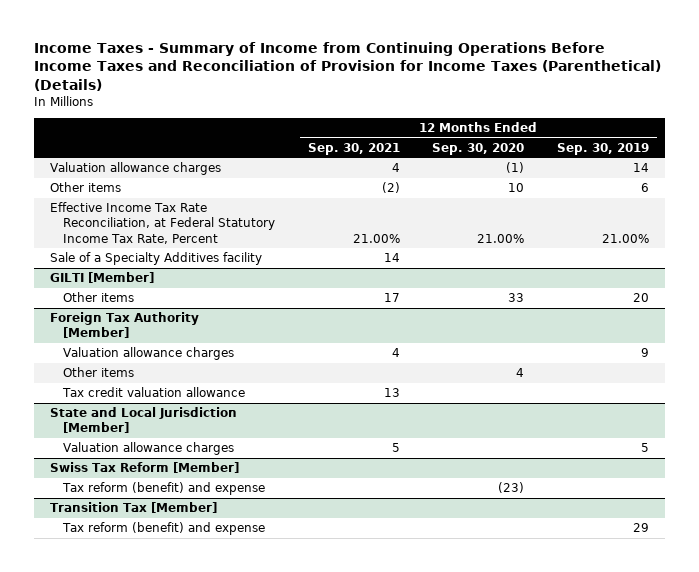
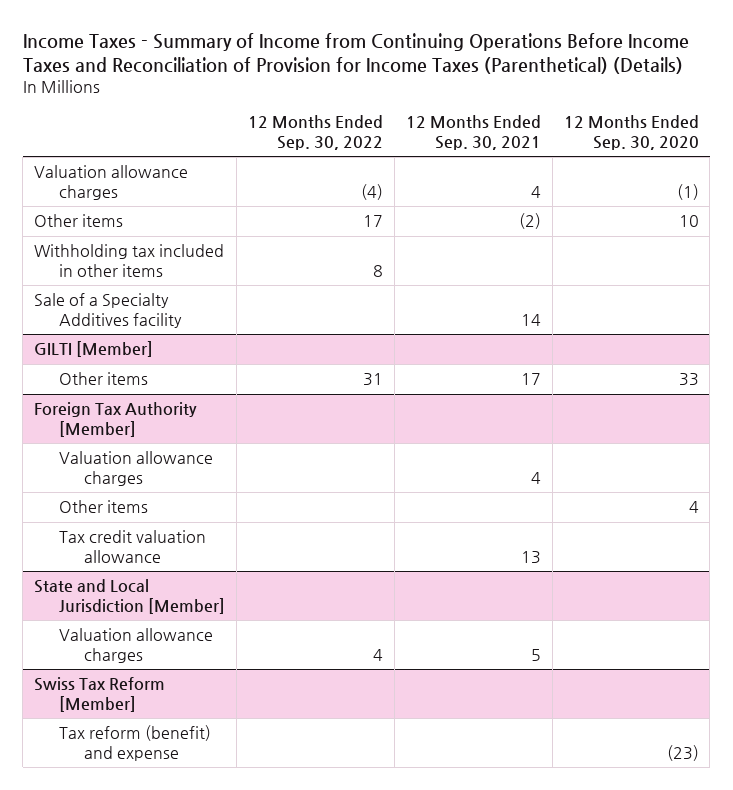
- | 12 Months Ended Sep. 30, 2021 | 12 Months Ended Sep. 30, 2020 | 12 Months Ended Sep. 30, 2019
+ | 12 Months Ended Sep. 30, 2022 | 12 Months Ended Sep. 30, 2021 | 12 Months Ended Sep. 30, 2020
- Effective Income Tax Rate Reconciliation, at Federal Statutory Income Tax Rate, Percent | 21.00% | 21.00% | 21.00%
+ Withholding tax included in other items | 8 | |
- Transition Tax [Member]
- Tax reform (benefit) and expense | | | 29

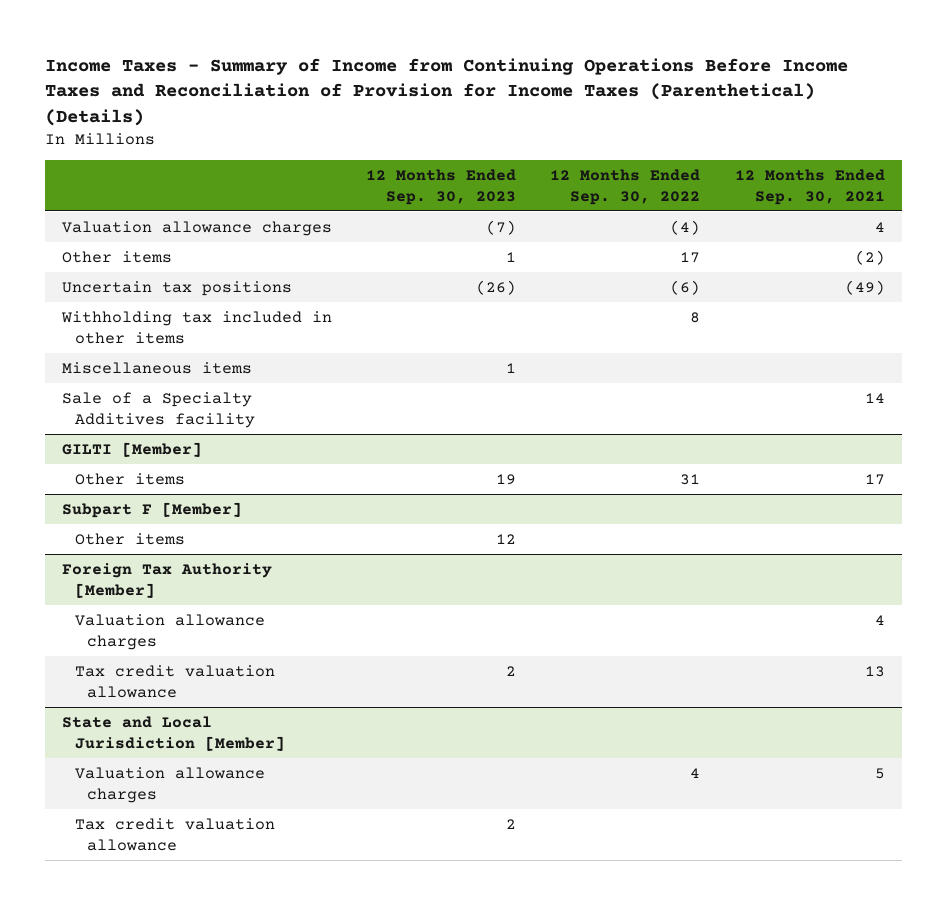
- | 12 Months Ended Sep. 30, 2022 | 12 Months Ended Sep. 30, 2021 | 12 Months Ended Sep. 30, 2020
+ | 12 Months Ended Sep. 30, 2023 | 12 Months Ended Sep. 30, 2022 | 12 Months Ended Sep. 30, 2021
+ Uncertain tax positions | (26) | (6) | (49)
+ Miscellaneous items | 1 | |
+ Subpart F [Member]
+ Other items | 12 | |
@ Foreign Tax Authority [Member]
- Other items | | | 4
- Swiss Tax Reform [Member]
- Tax reform (benefit) and expense | | | (23)
@ State and Local Jurisdiction [Member]
+ Tax credit valuation allowance | 2 | |

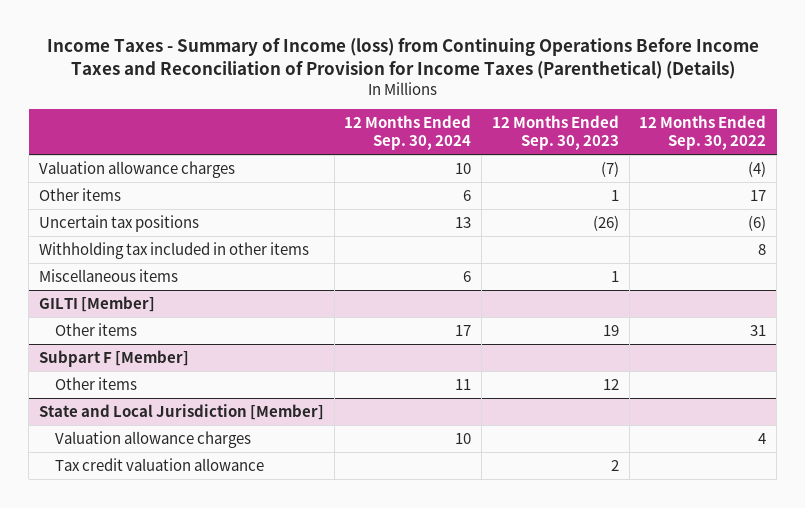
- Income Taxes - Summary of Income from Continuing Operations Before Income Taxes and Reconciliation of Provision for Income Taxes (Parenthetical) (Details)
+ Income Taxes - Summary of Income (loss) from Continuing Operations Before Income Taxes and Reconciliation of Provision for Income Taxes (Parenthetical) (Details)
- | 12 Months Ended Sep. 30, 2023 | 12 Months Ended Sep. 30, 2022 | 12 Months Ended Sep. 30, 2021
+ | 12 Months Ended Sep. 30, 2024 | 12 Months Ended Sep. 30, 2023 | 12 Months Ended Sep. 30, 2022
- Sale of a Specialty Additives facility | | | 14
- Foreign Tax Authority [Member]
- Valuation allowance charges | | | 4
- Tax credit valuation allowance | 2 | | 13

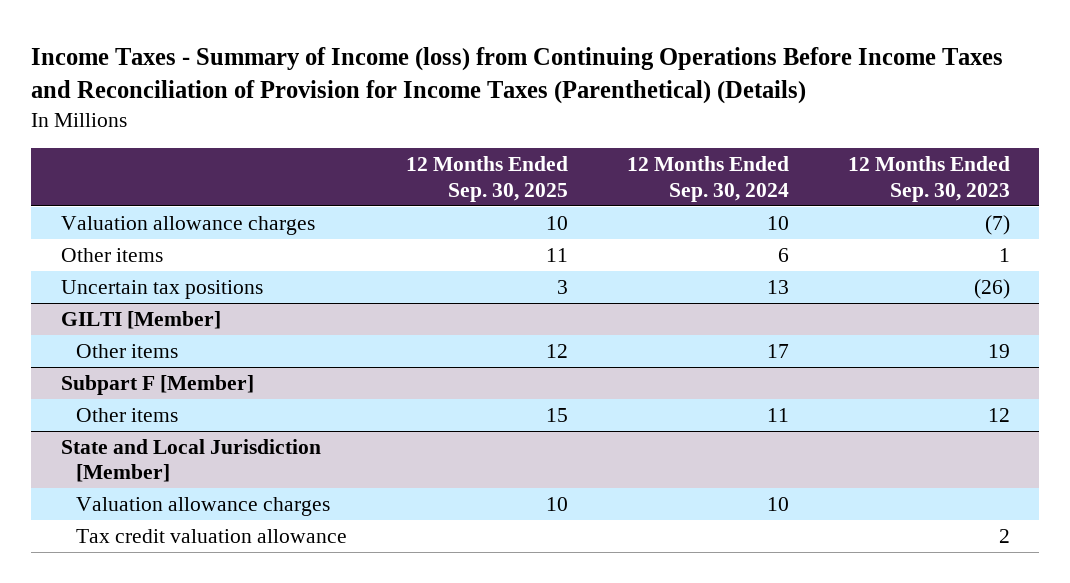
- | 12 Months Ended Sep. 30, 2024 | 12 Months Ended Sep. 30, 2023 | 12 Months Ended Sep. 30, 2022
+ | 12 Months Ended Sep. 30, 2025 | 12 Months Ended Sep. 30, 2024 | 12 Months Ended Sep. 30, 2023
- Withholding tax included in other items | | | 8
- Miscellaneous items | 6 | 1 |

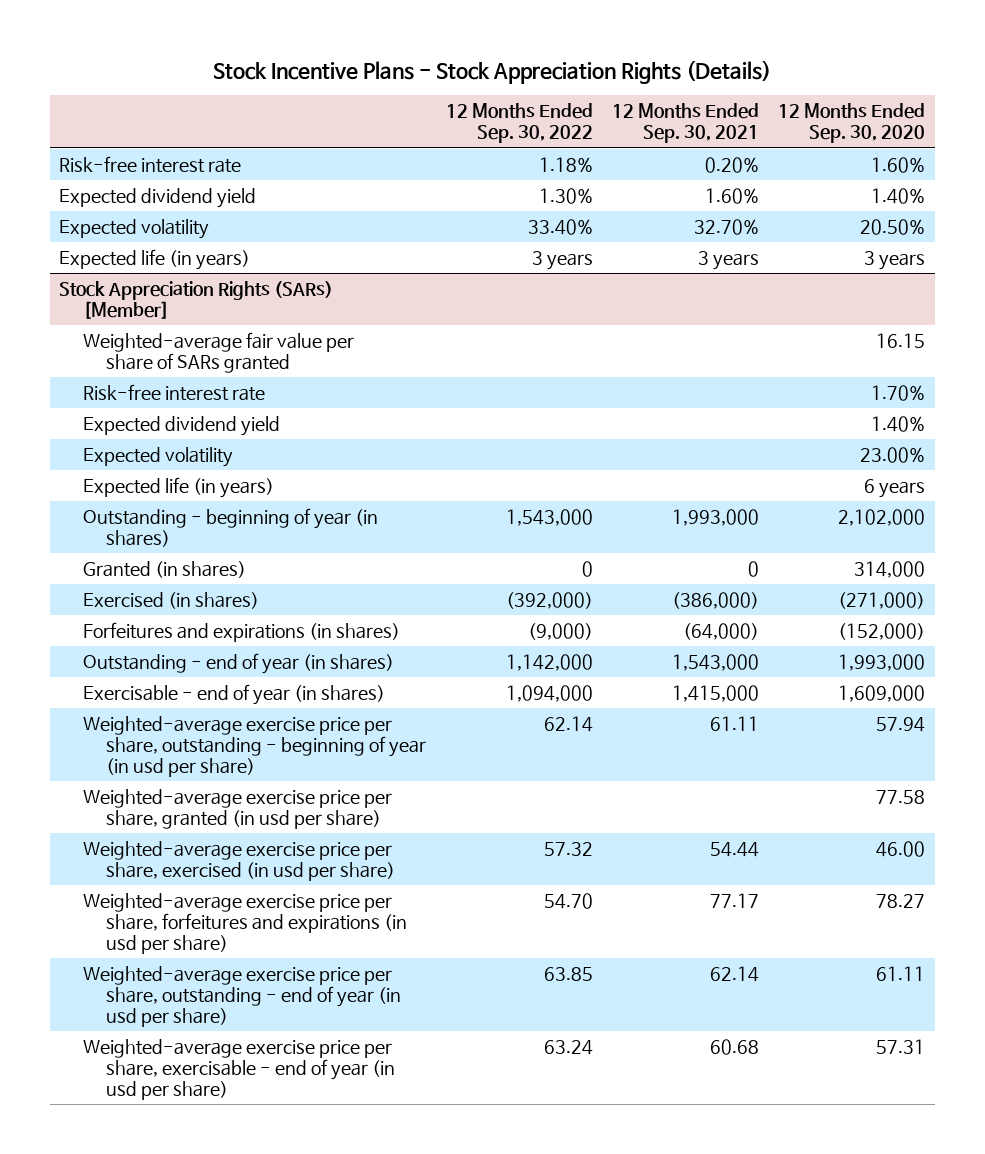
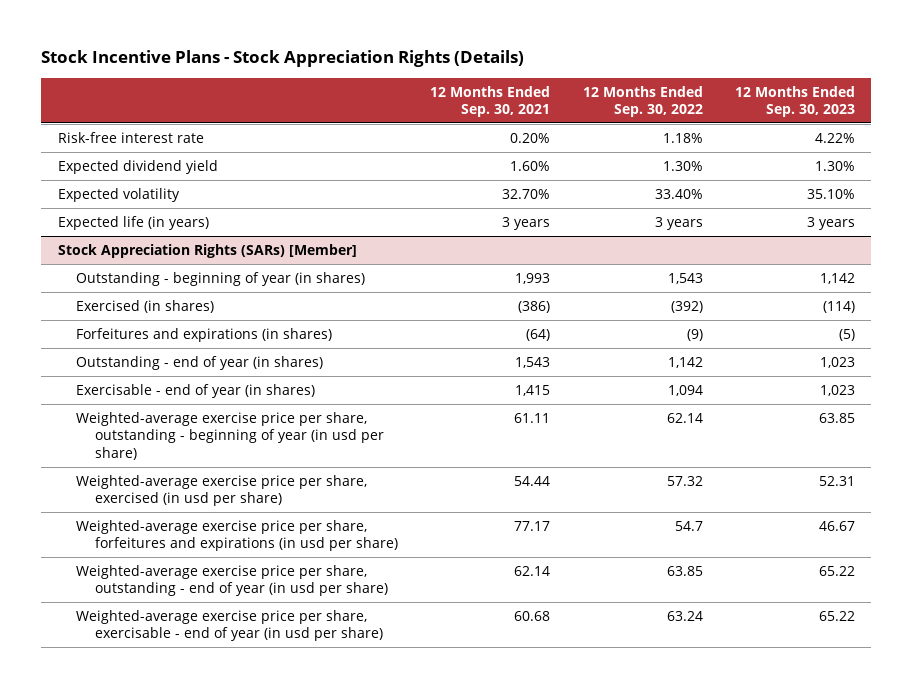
- | 12 Months Ended Sep. 30, 2022 | 12 Months Ended Sep. 30, 2021 | 12 Months Ended Sep. 30, 2020
+ | 12 Months Ended Sep. 30, 2021 | 12 Months Ended Sep. 30, 2022 | 12 Months Ended Sep. 30, 2023
@ Stock Appreciation Rights (SARs) [Member]
- Weighted-average fair value per share of SARs granted | | | 16.15
- Risk-free interest rate | | | 1.70%
- Expected dividend yield | | | 1.40%
- Expected volatility | | | 23.00%
- Expected life (in years) | | | 6 years
- Outstanding - beginning of year (in shares) | 1,543,000 | 1,993,000 | 2,102,000
- Granted (in shares) | 0 | 0 | 314,000
- Exercised (in shares) | (392,000) | (386,000) | (271,000)
- Forfeitures and expirations (in shares) | (9,000) | (64,000) | (152,000)
- Outstanding - end of year (in shares) | 1,142,000 | 1,543,000 | 1,993,000
- Exercisable - end of year (in shares) | 1,094,000 | 1,415,000 | 1,609,000
+ Outstanding - beginning of year (in shares) | 1,993 | 1,543 | 1,142
+ Exercised (in shares) | (386) | (392) | (114)
+ Forfeitures and expirations (in shares) | (64) | (9) | (5)
+ Outstanding - end of year (in shares) | 1,543 | 1,142 | 1,023
+ Exercisable - end of year (in shares) | 1,415 | 1,094 | 1,023
- Weighted-average exercise price per share, granted (in usd per share) | | | 77.58
- Weighted-average exercise price per share, forfeitures and expirations (in usd per share) | 54.70 | 77.17 | 78.27
+ Weighted-average exercise price per share, forfeitures and expirations (in usd per share) | 77.17 | 54.7 | 46.67

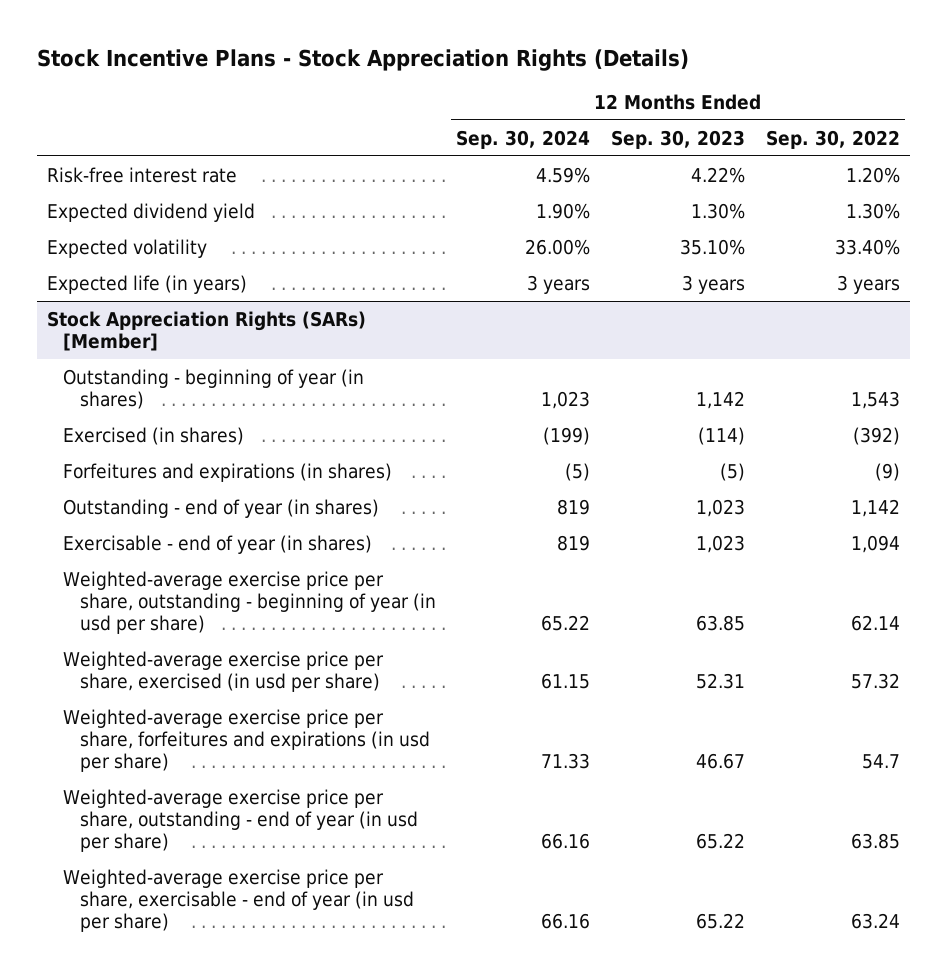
- | 12 Months Ended Sep. 30, 2021 | 12 Months Ended Sep. 30, 2022 | 12 Months Ended Sep. 30, 2023
+ | 12 Months Ended Sep. 30, 2024 | 12 Months Ended Sep. 30, 2023 | 12 Months Ended Sep. 30, 2022
- Risk-free interest rate | 0.20% | 1.18% | 4.22%
+ Risk-free interest rate | 4.59% | 4.22% | 1.20%

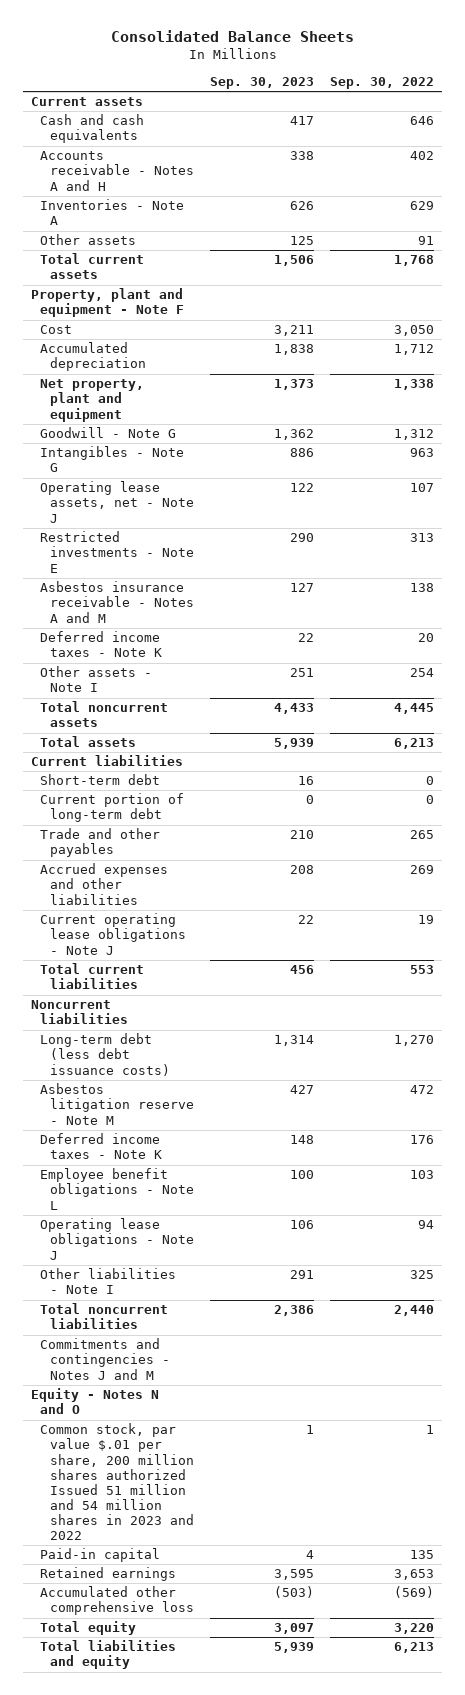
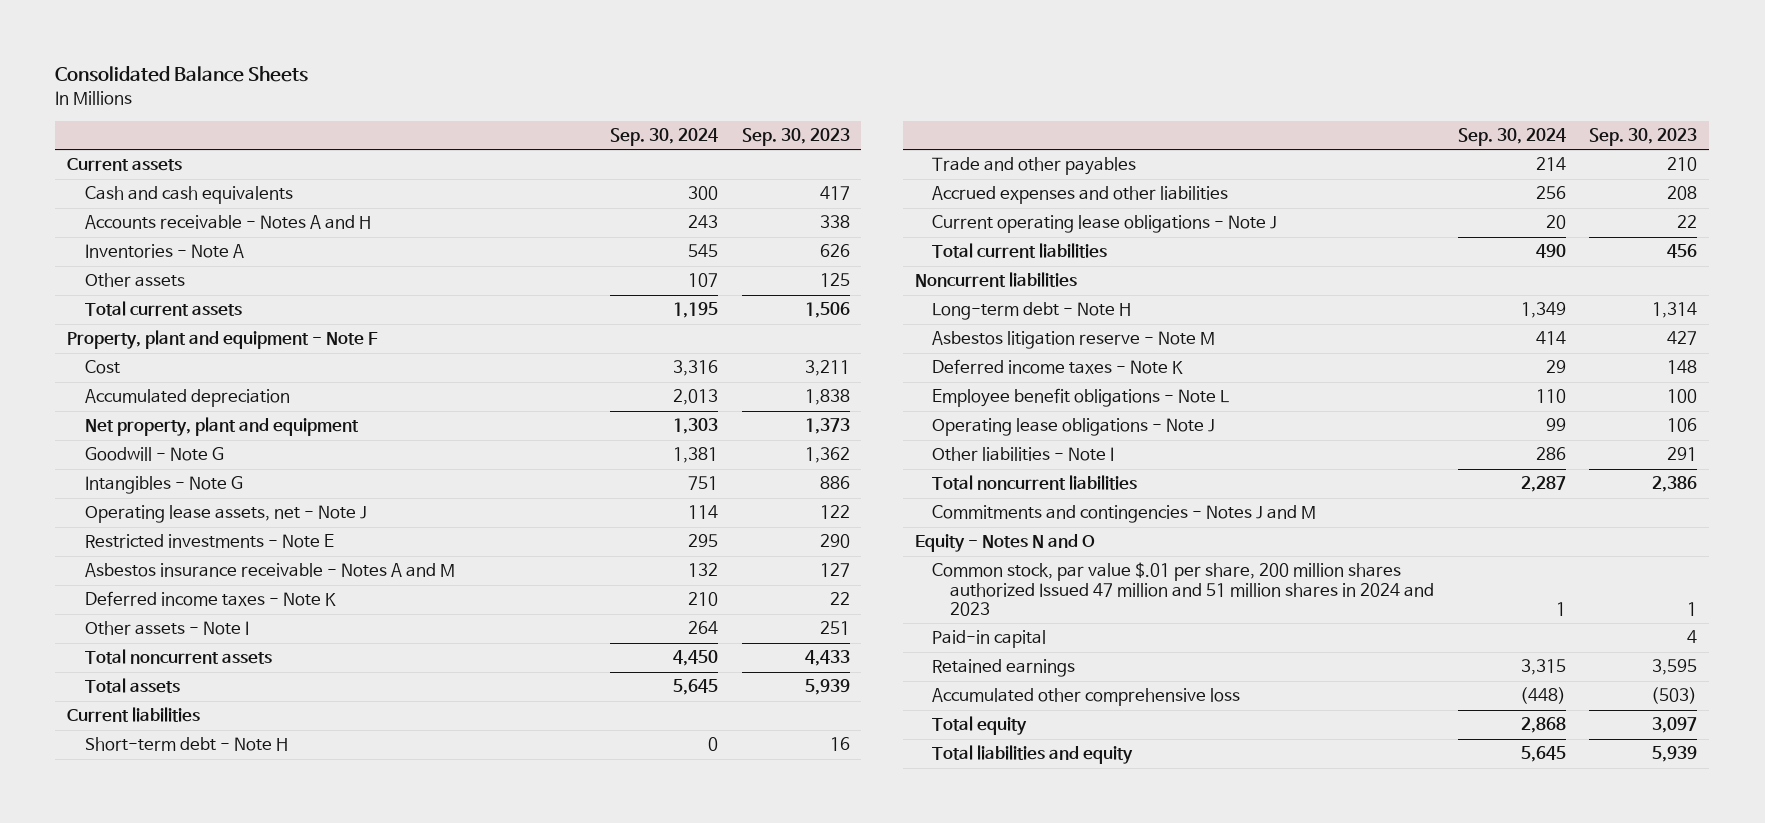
- | Sep. 30, 2023 | Sep. 30, 2022
+ | Sep. 30, 2024 | Sep. 30, 2023
- Short-term debt | 16 | 0
- Current portion of long-term debt | 0 | 0
+ Short-term debt - Note H | 0 | 16
- Long-term debt (less debt issuance costs) | 1,314 | 1,270
+ Long-term debt - Note H | 1,349 | 1,314
- Common stock, par value $.01 per share, 200 million shares authorized Issued 51 million and 54 million shares in 2023 and 2022 | 1 | 1
+ Common stock, par value $.01 per share, 200 million shares authorized Issued 47 million and 51 million shares in 2024 and 2023 | 1 | 1

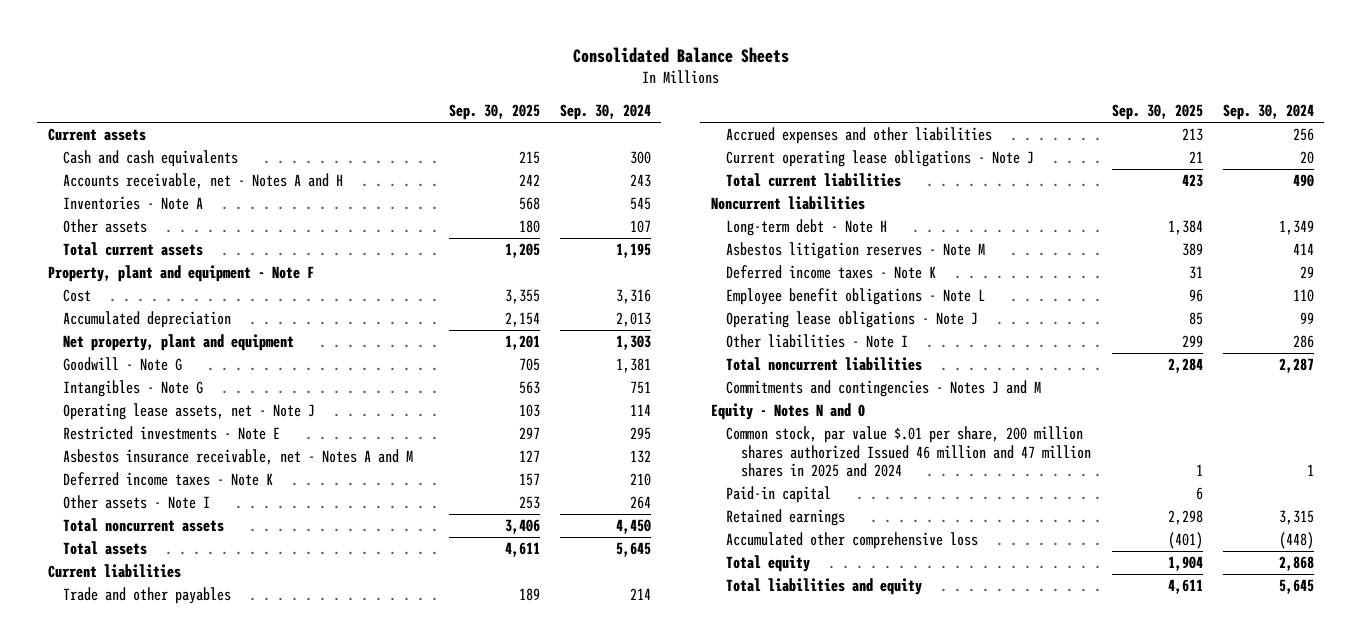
- | Sep. 30, 2024 | Sep. 30, 2023
+ | Sep. 30, 2025 | Sep. 30, 2024
- Accounts receivable - Notes A and H | 243 | 338
+ Accounts receivable, net - Notes A and H | 242 | 243
- Asbestos insurance receivable - Notes A and M | 132 | 127
+ Asbestos insurance receivable, net - Notes A and M | 127 | 132
- Short-term debt - Note H | 0 | 16
- Asbestos litigation reserve - Note M | 414 | 427
+ Asbestos litigation reserves - Note M | 389 | 414
- Common stock, par value $.01 per share, 200 million shares authorized Issued 47 million and 51 million shares in 2024 and 2023 | 1 | 1
+ Common stock, par value $.01 per share, 200 million shares authorized Issued 46 million and 47 million shares in 2025 and 2024 | 1 | 1

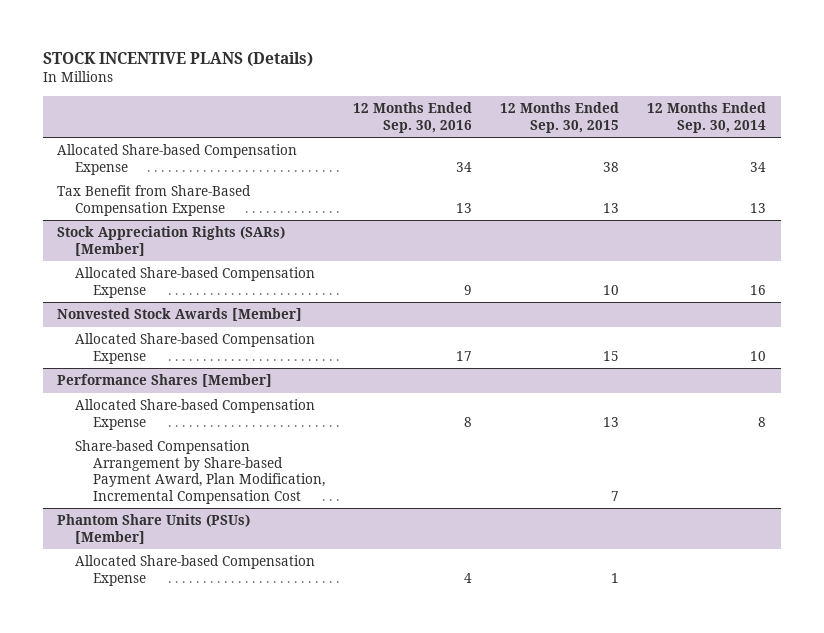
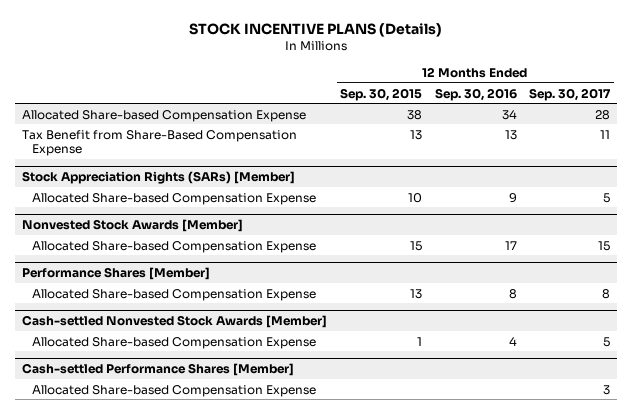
- | 12 Months Ended Sep. 30, 2016 | 12 Months Ended Sep. 30, 2015 | 12 Months Ended Sep. 30, 2014
+ | 12 Months Ended Sep. 30, 2015 | 12 Months Ended Sep. 30, 2016 | 12 Months Ended Sep. 30, 2017
@ Performance Shares [Member]
- Share-based Compensation Arrangement by Share-based Payment Award, Plan Modification, Incremental Compensation Cost | | 7 |
- Phantom Share Units (PSUs) [Member]
+ Cash-settled Nonvested Stock Awards [Member]
+ Cash-settled Performance Shares [Member]
+ Allocated Share-based Compensation Expense | | | 3

